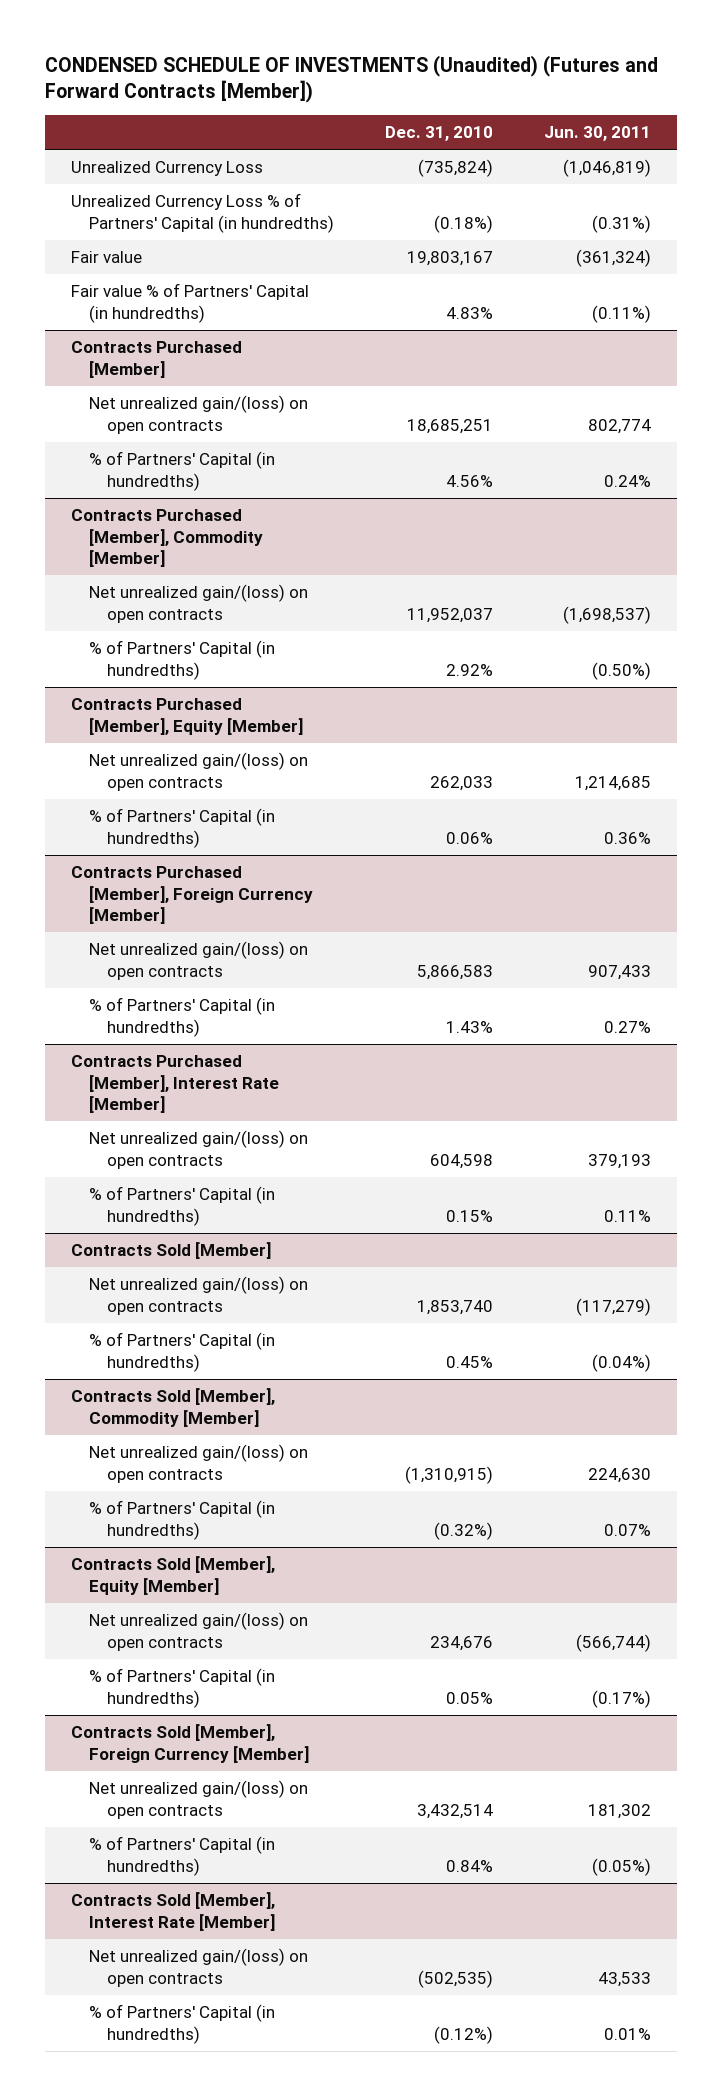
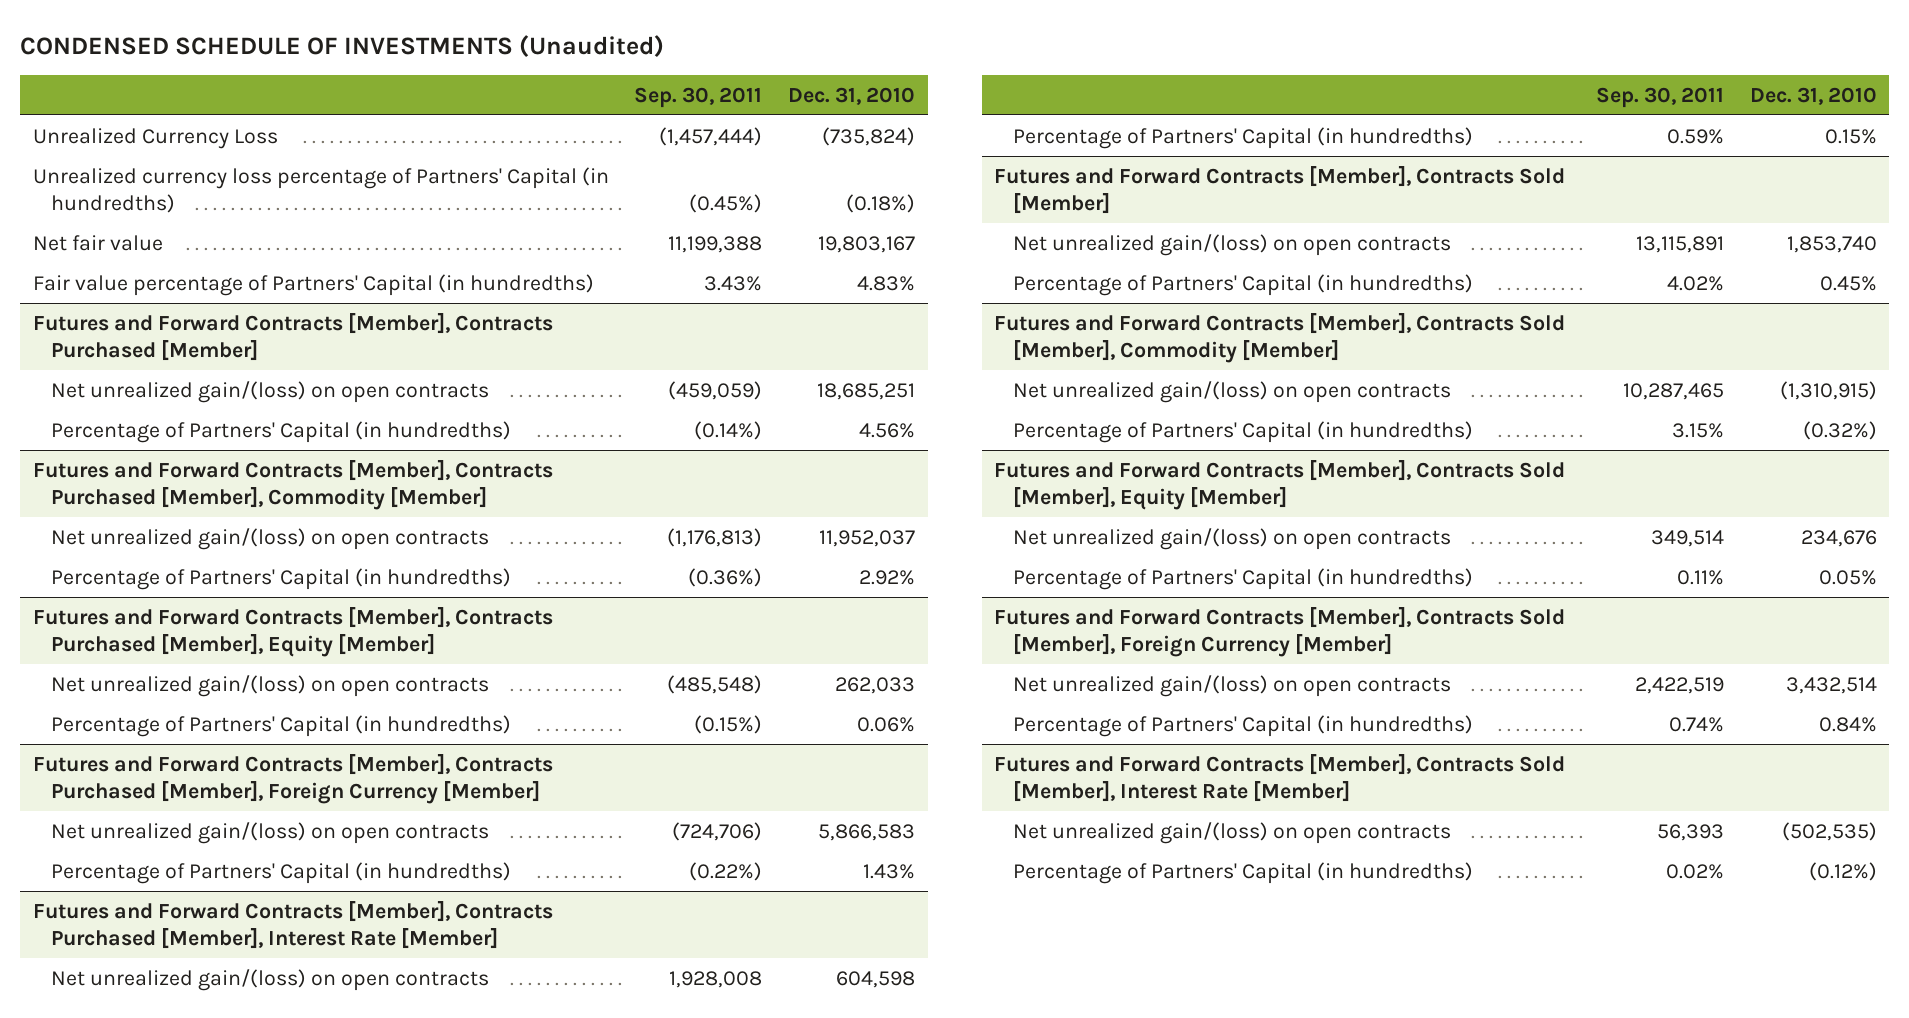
- CONDENSED SCHEDULE OF INVESTMENTS (Unaudited) (Futures and Forward Contracts [Member])
+ CONDENSED SCHEDULE OF INVESTMENTS (Unaudited)
- | Dec. 31, 2010 | Jun. 30, 2011
+ | Sep. 30, 2011 | Dec. 31, 2010
- Unrealized Currency Loss % of Partners' Capital (in hundredths) | (0.18%) | (0.31%)
- Fair value | 19,803,167 | (361,324)
- Fair value % of Partners' Capital (in hundredths) | 4.83% | (0.11%)
- Contracts Purchased [Member]
+ Unrealized currency loss percentage of Partners' Capital (in hundredths) | (0.45%) | (0.18%)
+ Net fair value | 11,199,388 | 19,803,167
+ Fair value percentage of Partners' Capital (in hundredths) | 3.43% | 4.83%
+ Futures and Forward Contracts [Member], Contracts Purchased [Member]
- % of Partners' Capital (in hundredths) | 4.56% | 0.24%
- Contracts Purchased [Member], Commodity [Member]
+ Percentage of Partners' Capital (in hundredths) | (0.14%) | 4.56%
+ Futures and Forward Contracts [Member], Contracts Purchased [Member], Commodity [Member]
- % of Partners' Capital (in hundredths) | 2.92% | (0.50%)
- Contracts Purchased [Member], Equity [Member]
+ Percentage of Partners' Capital (in hundredths) | (0.36%) | 2.92%
+ Futures and Forward Contracts [Member], Contracts Purchased [Member], Equity [Member]
- % of Partners' Capital (in hundredths) | 0.06% | 0.36%
- Contracts Purchased [Member], Foreign Currency [Member]
+ Percentage of Partners' Capital (in hundredths) | (0.15%) | 0.06%
+ Futures and Forward Contracts [Member], Contracts Purchased [Member], Foreign Currency [Member]
- % of Partners' Capital (in hundredths) | 1.43% | 0.27%
- Contracts Purchased [Member], Interest Rate [Member]
+ Percentage of Partners' Capital (in hundredths) | (0.22%) | 1.43%
+ Futures and Forward Contracts [Member], Contracts Purchased [Member], Interest Rate [Member]
- % of Partners' Capital (in hundredths) | 0.15% | 0.11%
- Contracts Sold [Member]
+ Percentage of Partners' Capital (in hundredths) | 0.59% | 0.15%
+ Futures and Forward Contracts [Member], Contracts Sold [Member]
- % of Partners' Capital (in hundredths) | 0.45% | (0.04%)
- Contracts Sold [Member], Commodity [Member]
+ Percentage of Partners' Capital (in hundredths) | 4.02% | 0.45%
+ Futures and Forward Contracts [Member], Contracts Sold [Member], Commodity [Member]
- % of Partners' Capital (in hundredths) | (0.32%) | 0.07%
- Contracts Sold [Member], Equity [Member]
+ Percentage of Partners' Capital (in hundredths) | 3.15% | (0.32%)
+ Futures and Forward Contracts [Member], Contracts Sold [Member], Equity [Member]
- % of Partners' Capital (in hundredths) | 0.05% | (0.17%)
- Contracts Sold [Member], Foreign Currency [Member]
+ Percentage of Partners' Capital (in hundredths) | 0.11% | 0.05%
+ Futures and Forward Contracts [Member], Contracts Sold [Member], Foreign Currency [Member]
- % of Partners' Capital (in hundredths) | 0.84% | (0.05%)
- Contracts Sold [Member], Interest Rate [Member]
+ Percentage of Partners' Capital (in hundredths) | 0.74% | 0.84%
+ Futures and Forward Contracts [Member], Contracts Sold [Member], Interest Rate [Member]
- % of Partners' Capital (in hundredths) | (0.12%) | 0.01%
+ Percentage of Partners' Capital (in hundredths) | 0.02% | (0.12%)

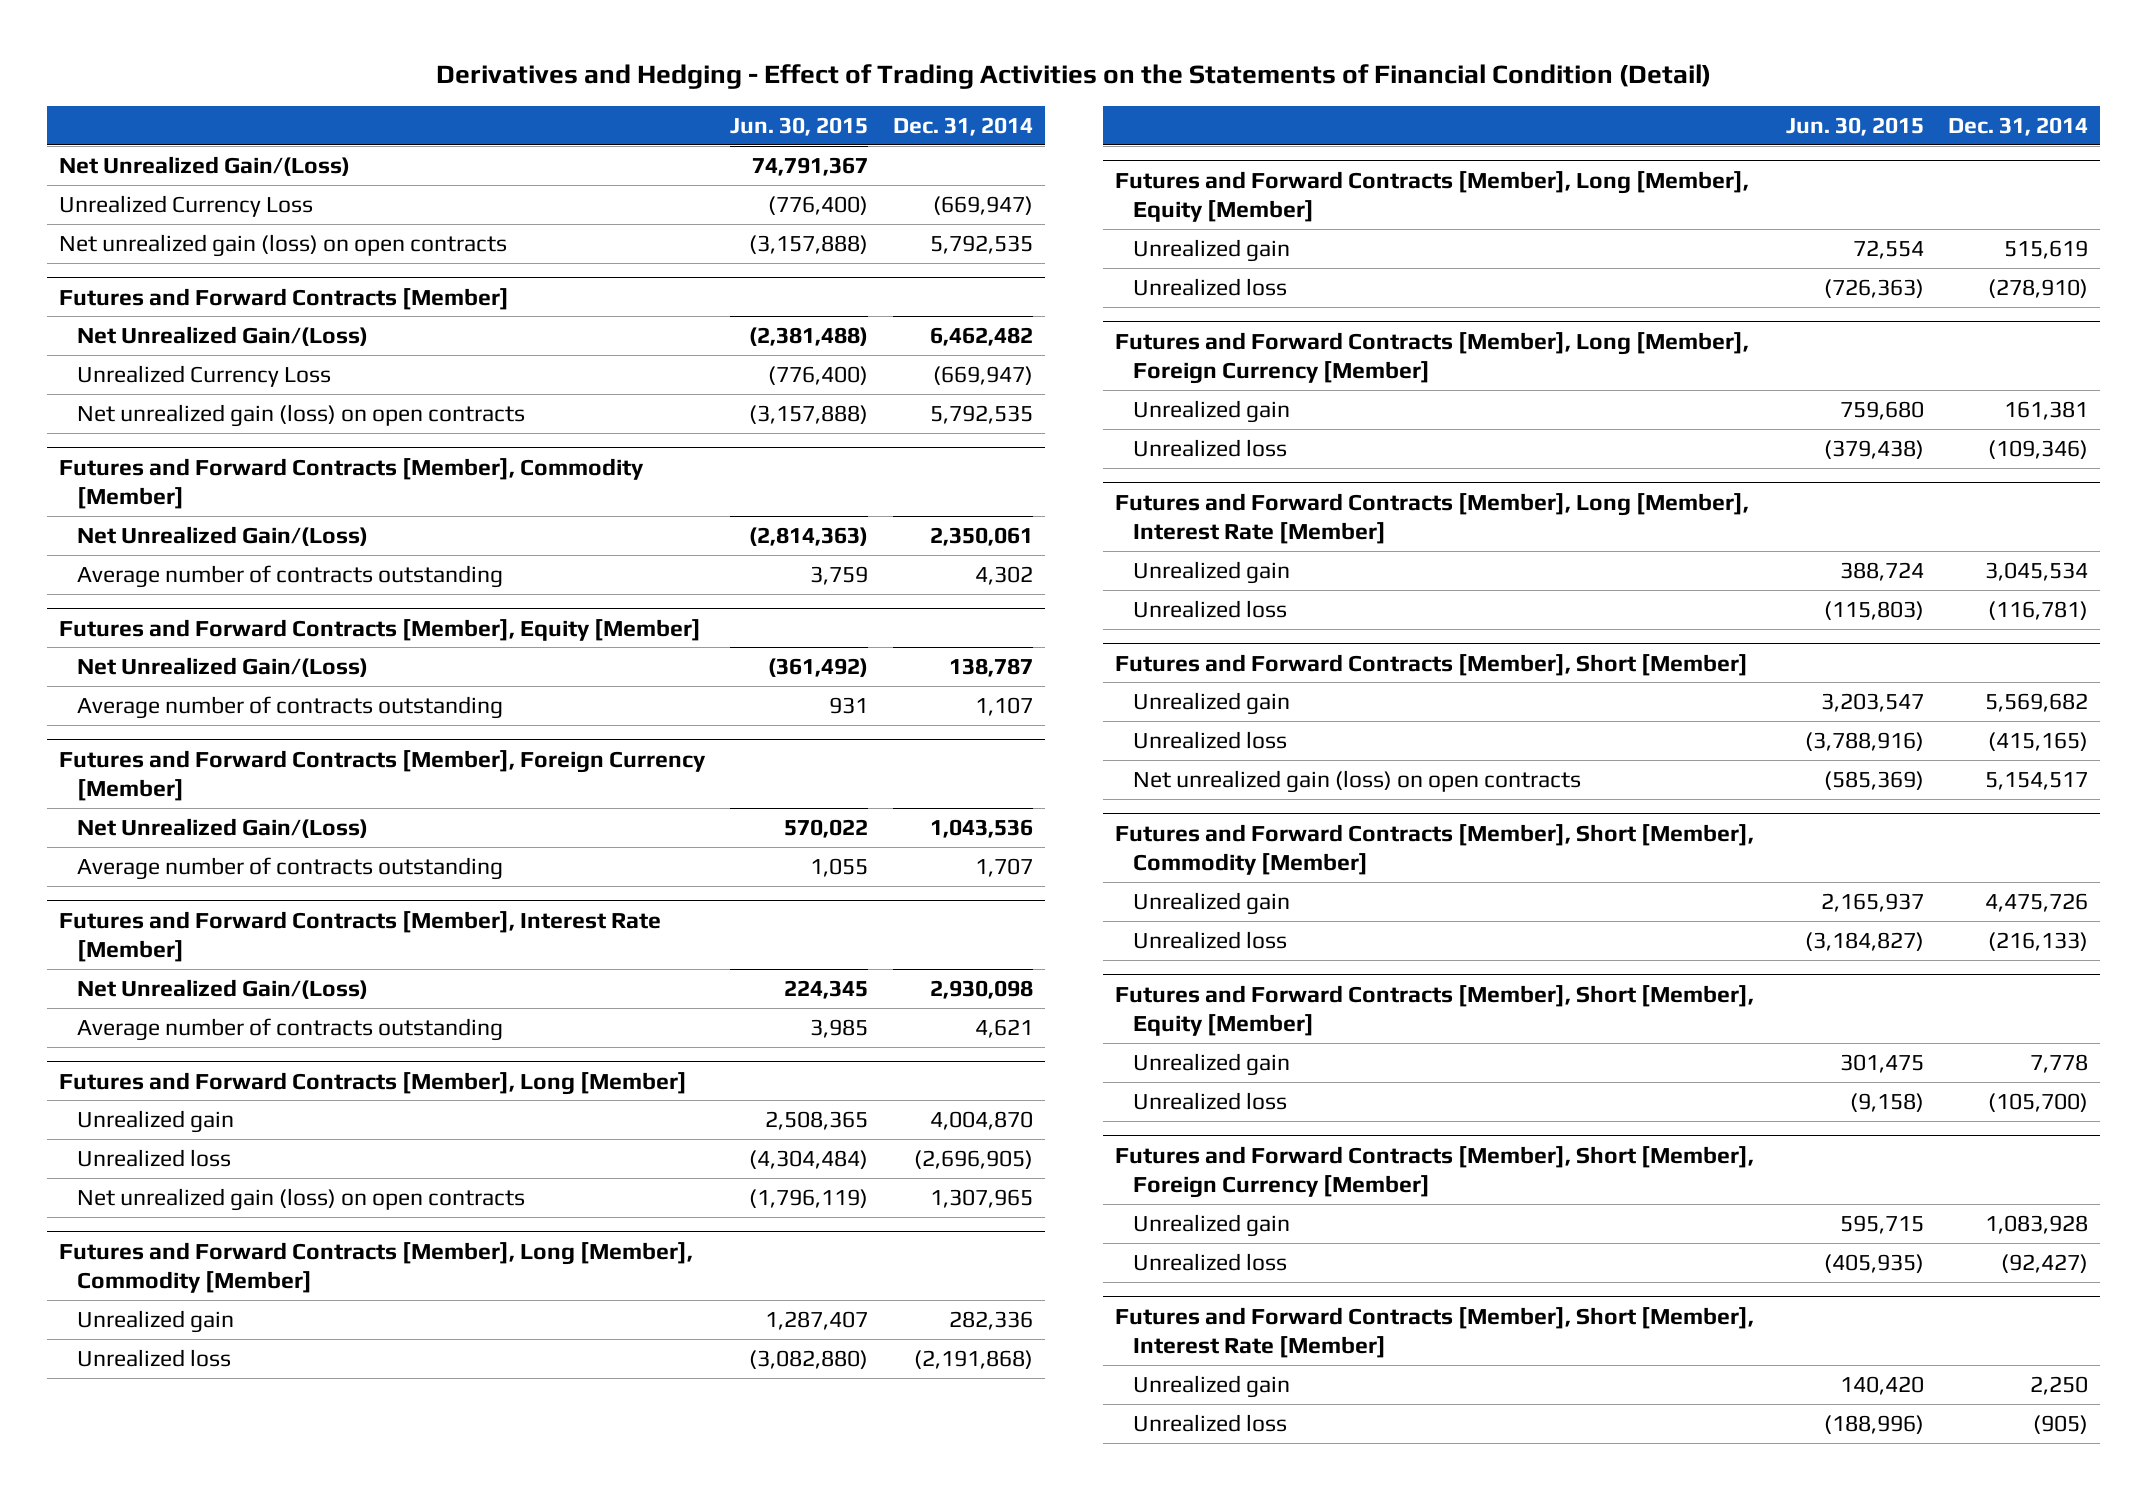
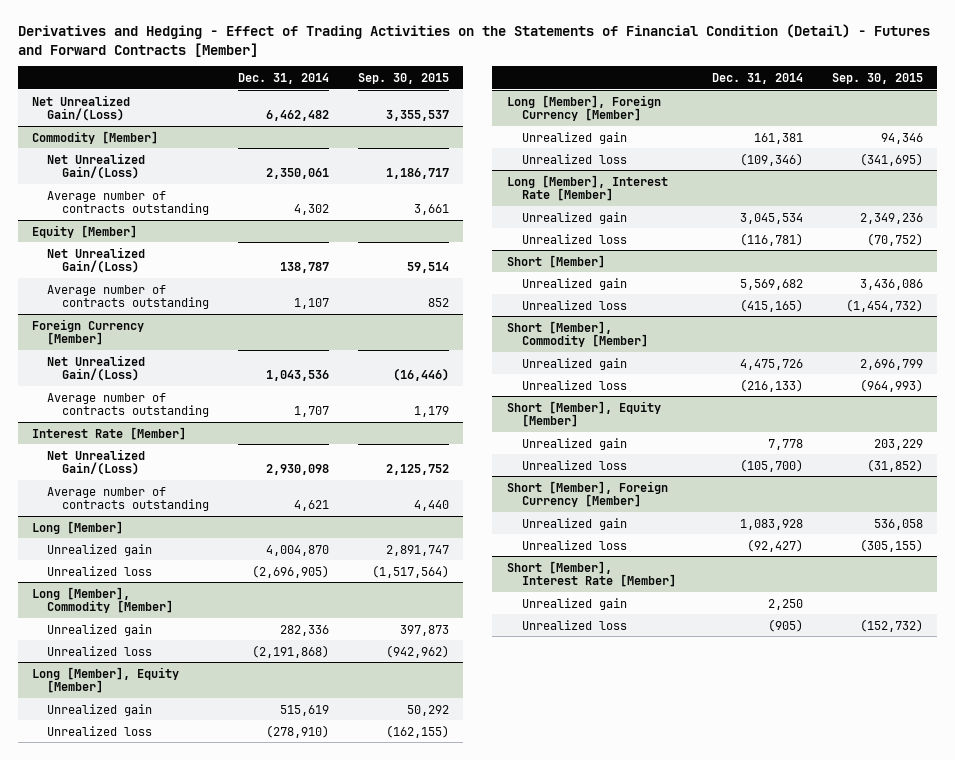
- Derivatives and Hedging - Effect of Trading Activities on the Statements of Financial Condition (Detail)
+ Derivatives and Hedging - Effect of Trading Activities on the Statements of Financial Condition (Detail) - Futures and Forward Contracts [Member]
- | Jun. 30, 2015 | Dec. 31, 2014
+ | Dec. 31, 2014 | Sep. 30, 2015
- Net Unrealized Gain/(Loss) | 74,791,367 |
- Unrealized Currency Loss | (776,400) | (669,947)
- Net unrealized gain (loss) on open contracts | (3,157,888) | 5,792,535
- Futures and Forward Contracts [Member]
- Unrealized Currency Loss | (776,400) | (669,947)
- Net unrealized gain (loss) on open contracts | (3,157,888) | 5,792,535
- Futures and Forward Contracts [Member], Commodity [Member]
+ Commodity [Member]
- Futures and Forward Contracts [Member], Equity [Member]
+ Equity [Member]
- Futures and Forward Contracts [Member], Foreign Currency [Member]
+ Foreign Currency [Member]
- Futures and Forward Contracts [Member], Interest Rate [Member]
+ Interest Rate [Member]
- Futures and Forward Contracts [Member], Long [Member]
+ Long [Member]
- Net unrealized gain (loss) on open contracts | (1,796,119) | 1,307,965
- Futures and Forward Contracts [Member], Long [Member], Commodity [Member]
+ Long [Member], Commodity [Member]
- Futures and Forward Contracts [Member], Long [Member], Equity [Member]
+ Long [Member], Equity [Member]
- Futures and Forward Contracts [Member], Long [Member], Foreign Currency [Member]
+ Long [Member], Foreign Currency [Member]
- Futures and Forward Contracts [Member], Long [Member], Interest Rate [Member]
+ Long [Member], Interest Rate [Member]
- Futures and Forward Contracts [Member], Short [Member]
+ Short [Member]
- Net unrealized gain (loss) on open contracts | (585,369) | 5,154,517
- Futures and Forward Contracts [Member], Short [Member], Commodity [Member]
+ Short [Member], Commodity [Member]
- Futures and Forward Contracts [Member], Short [Member], Equity [Member]
+ Short [Member], Equity [Member]
- Futures and Forward Contracts [Member], Short [Member], Foreign Currency [Member]
+ Short [Member], Foreign Currency [Member]
- Futures and Forward Contracts [Member], Short [Member], Interest Rate [Member]
+ Short [Member], Interest Rate [Member]

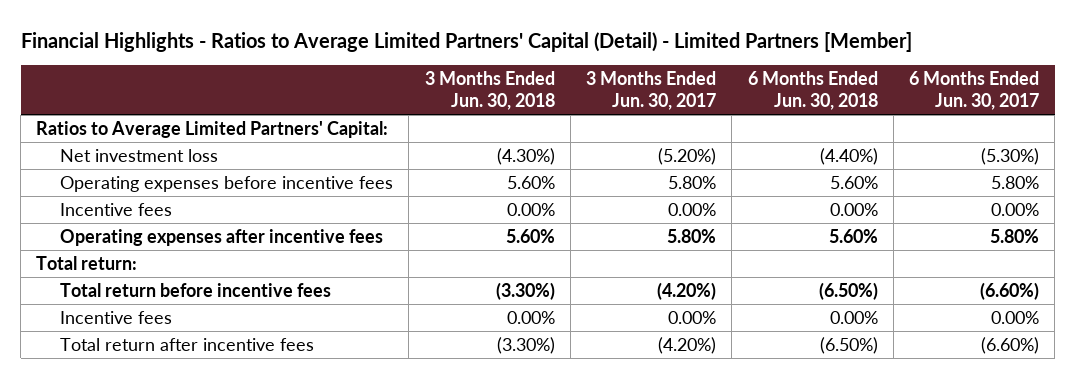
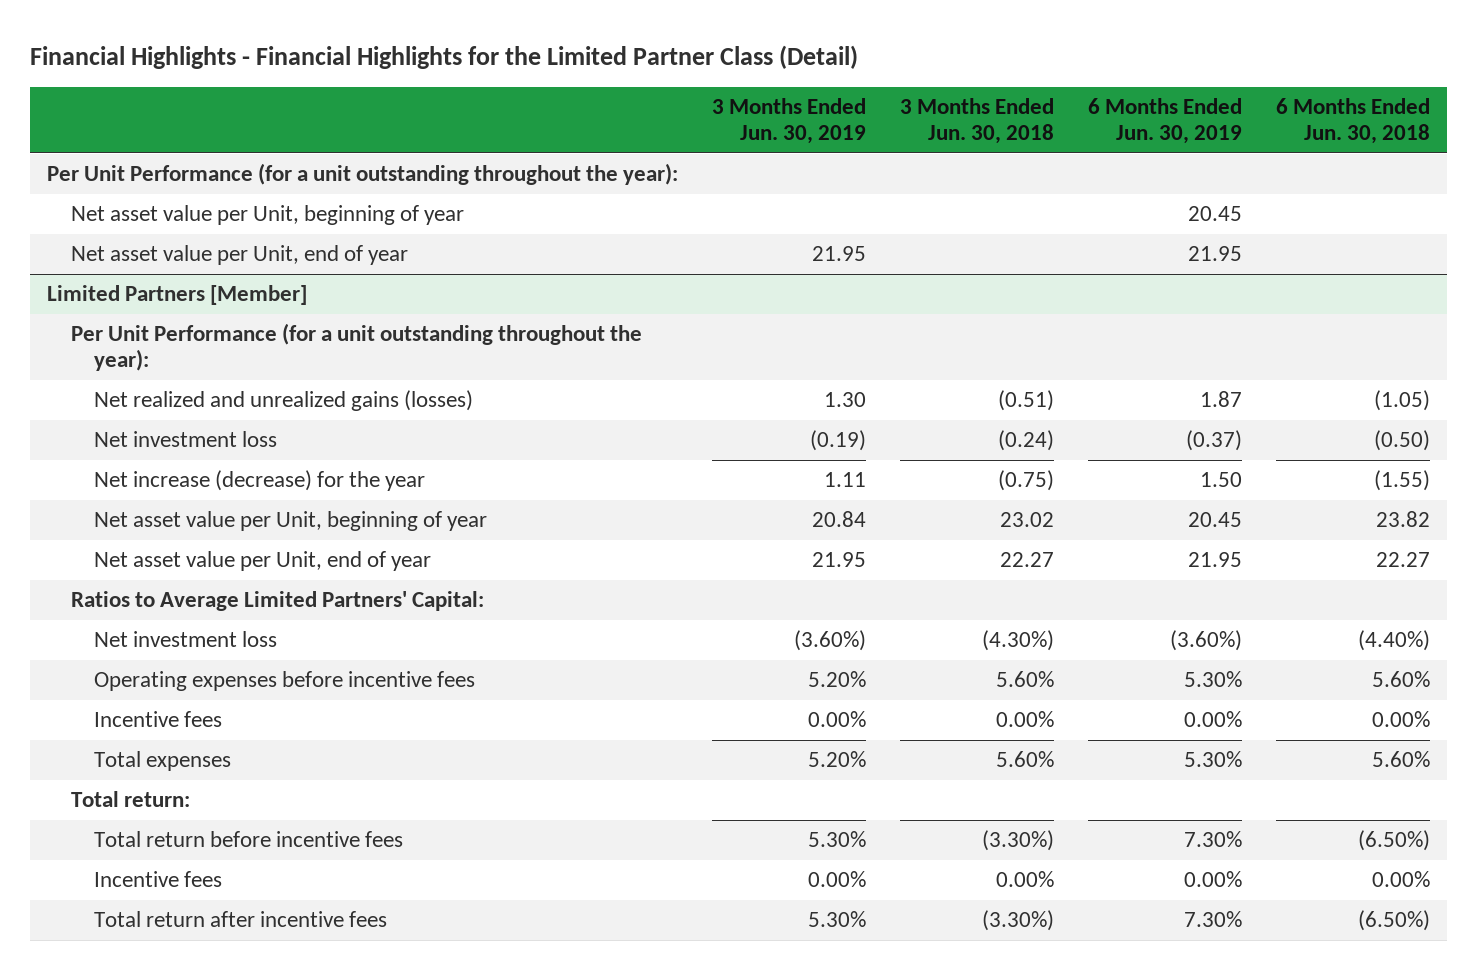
- Financial Highlights - Ratios to Average Limited Partners' Capital (Detail) - Limited Partners [Member]
+ Financial Highlights - Financial Highlights for the Limited Partner Class (Detail)
- | 3 Months Ended Jun. 30, 2018 | 3 Months Ended Jun. 30, 2017 | 6 Months Ended Jun. 30, 2018 | 6 Months Ended Jun. 30, 2017
+ | 3 Months Ended Jun. 30, 2019 | 3 Months Ended Jun. 30, 2018 | 6 Months Ended Jun. 30, 2019 | 6 Months Ended Jun. 30, 2018
+ Per Unit Performance (for a unit outstanding throughout the year):
+ Net asset value per Unit, beginning of year | | | 20.45 |
+ Net asset value per Unit, end of year | 21.95 | | 21.95 |
+ Limited Partners [Member]
+ Per Unit Performance (for a unit outstanding throughout the year):
+ Net realized and unrealized gains (losses) | 1.30 | (0.51) | 1.87 | (1.05)
+ Net investment loss | (0.19) | (0.24) | (0.37) | (0.50)
+ Net increase (decrease) for the year | 1.11 | (0.75) | 1.50 | (1.55)
+ Net asset value per Unit, beginning of year | 20.84 | 23.02 | 20.45 | 23.82
+ Net asset value per Unit, end of year | 21.95 | 22.27 | 21.95 | 22.27
- Operating expenses after incentive fees | 5.60% | 5.80% | 5.60% | 5.80%
+ Total expenses | 5.20% | 5.60% | 5.30% | 5.60%

